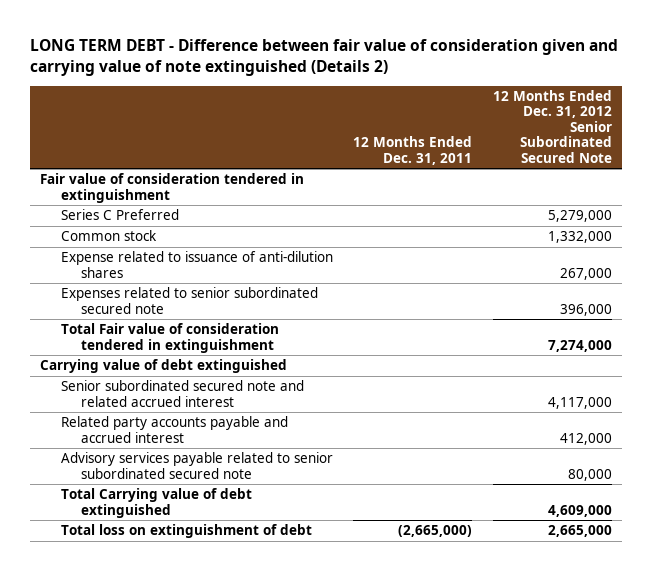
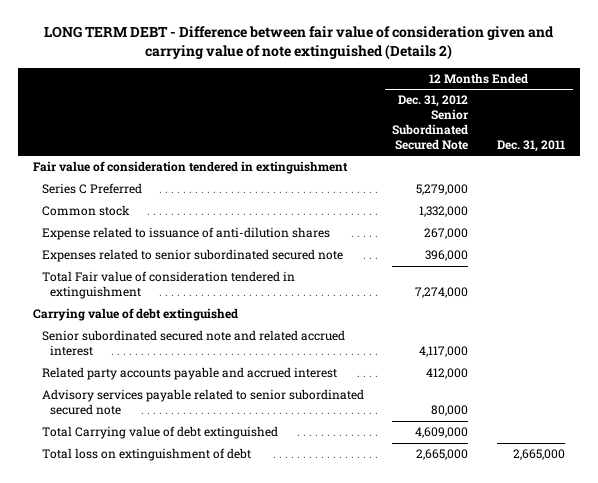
- | 12 Months Ended Dec. 31, 2011 | 12 Months Ended Dec. 31, 2012 Senior Subordinated Secured Note
+ | 12 Months Ended Dec. 31, 2012 Senior Subordinated Secured Note | 12 Months Ended Dec. 31, 2011
- Total loss on extinguishment of debt | (2,665,000) | 2,665,000
+ Total loss on extinguishment of debt | 2,665,000 | 2,665,000

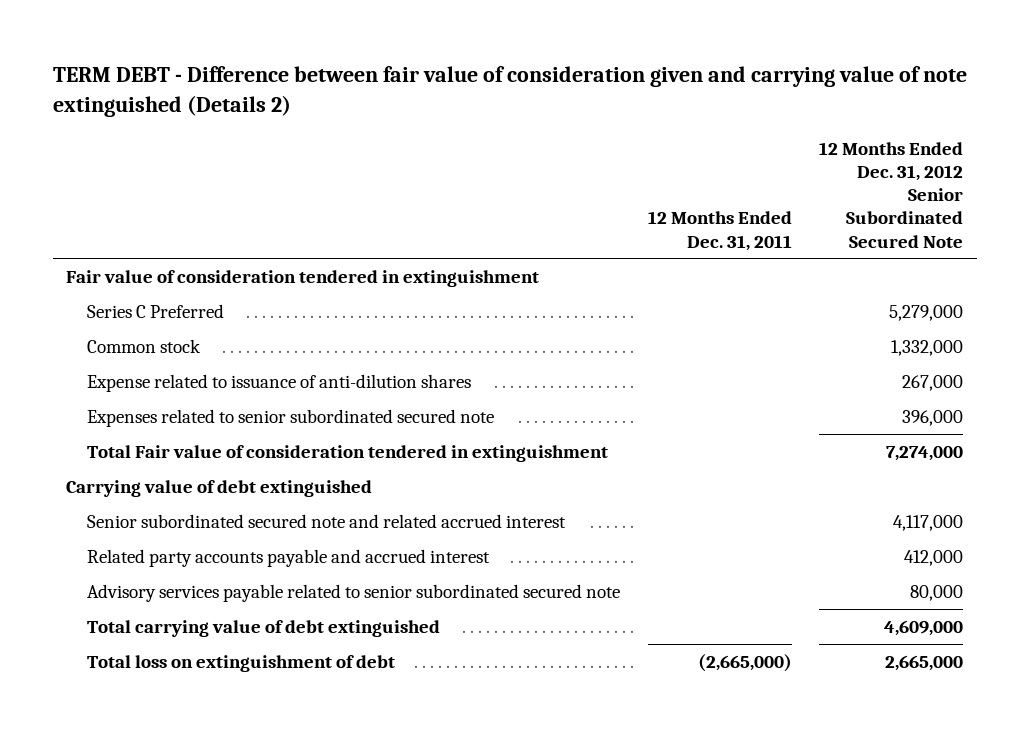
- LONG TERM DEBT - Difference between fair value of consideration given and carrying value of note extinguished (Details 2)
+ TERM DEBT - Difference between fair value of consideration given and carrying value of note extinguished (Details 2)
- | 12 Months Ended Dec. 31, 2012 Senior Subordinated Secured Note | 12 Months Ended Dec. 31, 2011
+ | 12 Months Ended Dec. 31, 2011 | 12 Months Ended Dec. 31, 2012 Senior Subordinated Secured Note
- Total Carrying value of debt extinguished | 4,609,000 |
- Total loss on extinguishment of debt | 2,665,000 | 2,665,000
+ Total carrying value of debt extinguished | | 4,609,000
+ Total loss on extinguishment of debt | (2,665,000) | 2,665,000

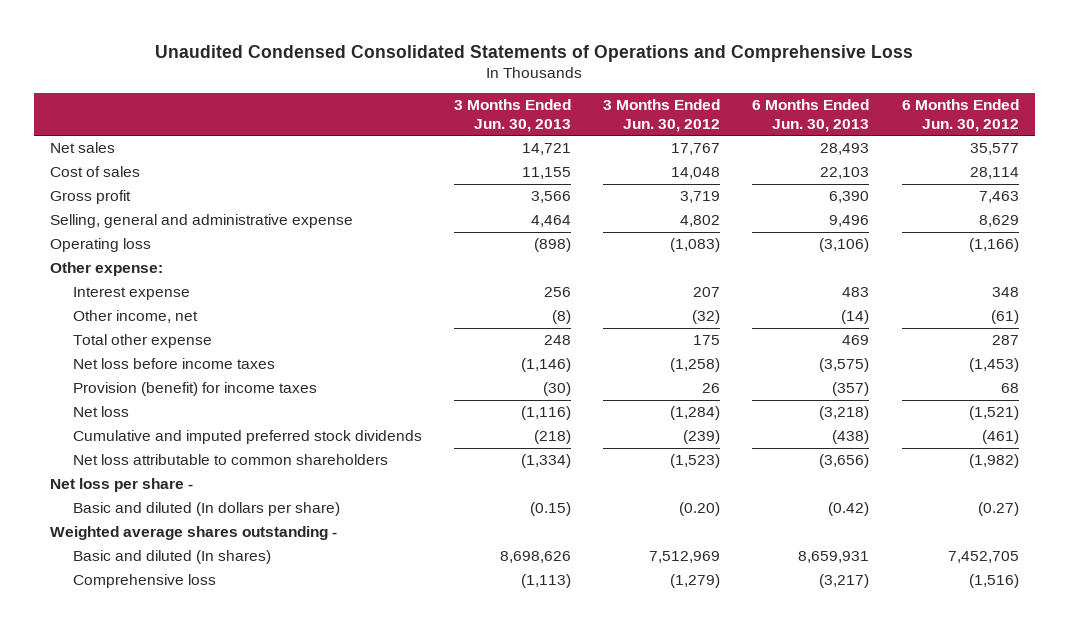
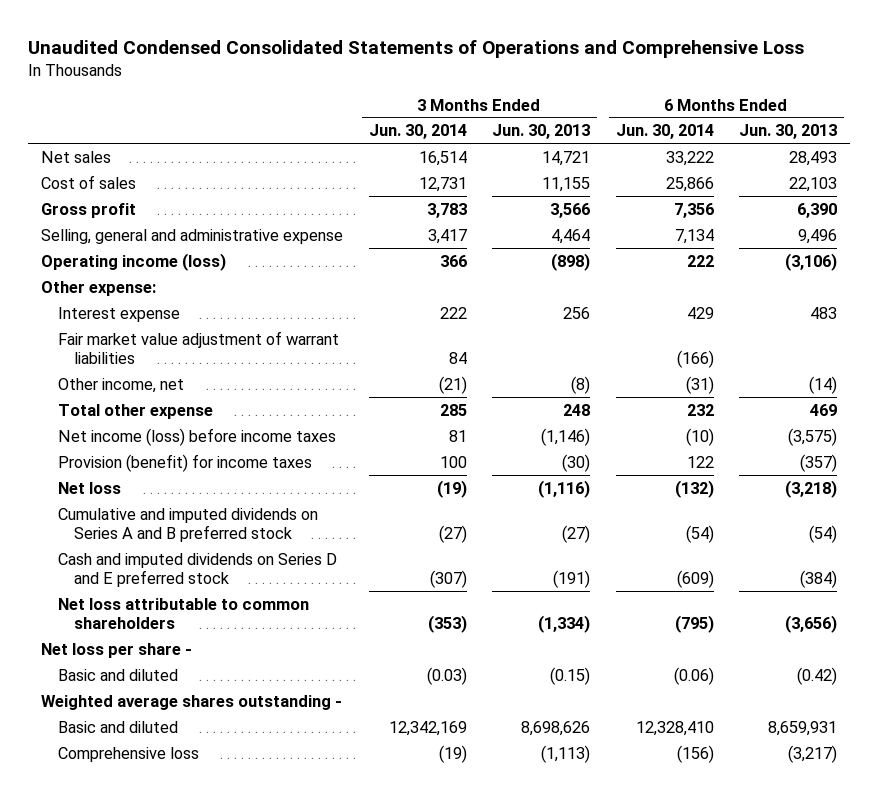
- | 3 Months Ended Jun. 30, 2013 | 3 Months Ended Jun. 30, 2012 | 6 Months Ended Jun. 30, 2013 | 6 Months Ended Jun. 30, 2012
+ | 3 Months Ended Jun. 30, 2014 | 3 Months Ended Jun. 30, 2013 | 6 Months Ended Jun. 30, 2014 | 6 Months Ended Jun. 30, 2013
- Operating loss | (898) | (1,083) | (3,106) | (1,166)
+ Operating income (loss) | 366 | (898) | 222 | (3,106)
+ Fair market value adjustment of warrant liabilities | 84 | | (166) |
- Net loss before income taxes | (1,146) | (1,258) | (3,575) | (1,453)
+ Net income (loss) before income taxes | 81 | (1,146) | (10) | (3,575)
- Cumulative and imputed preferred stock dividends | (218) | (239) | (438) | (461)
+ Cumulative and imputed dividends on Series A and B preferred stock | (27) | (27) | (54) | (54)
+ Cash and imputed dividends on Series D and E preferred stock | (307) | (191) | (609) | (384)
- Basic and diluted (In dollars per share) | (0.15) | (0.20) | (0.42) | (0.27)
+ Basic and diluted | (0.03) | (0.15) | (0.06) | (0.42)
- Basic and diluted (In shares) | 8,698,626 | 7,512,969 | 8,659,931 | 7,452,705
+ Basic and diluted | 12,342,169 | 8,698,626 | 12,328,410 | 8,659,931

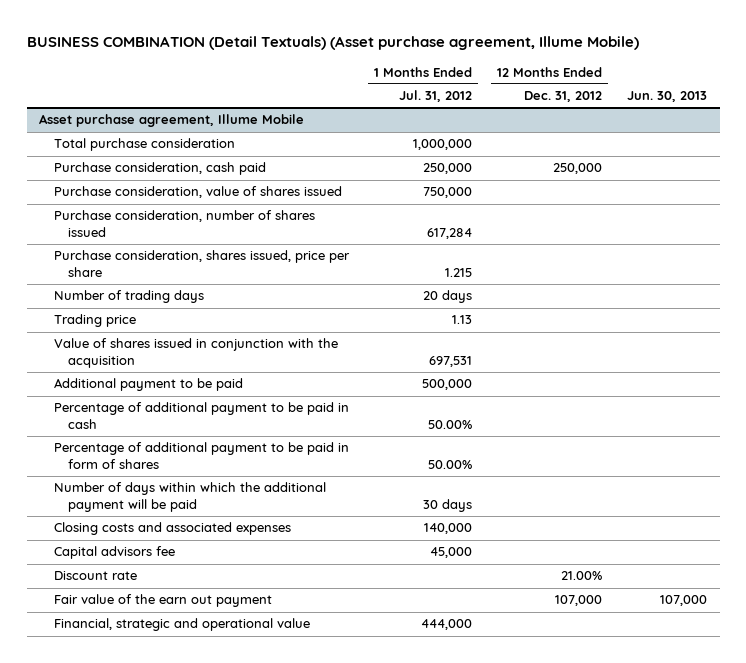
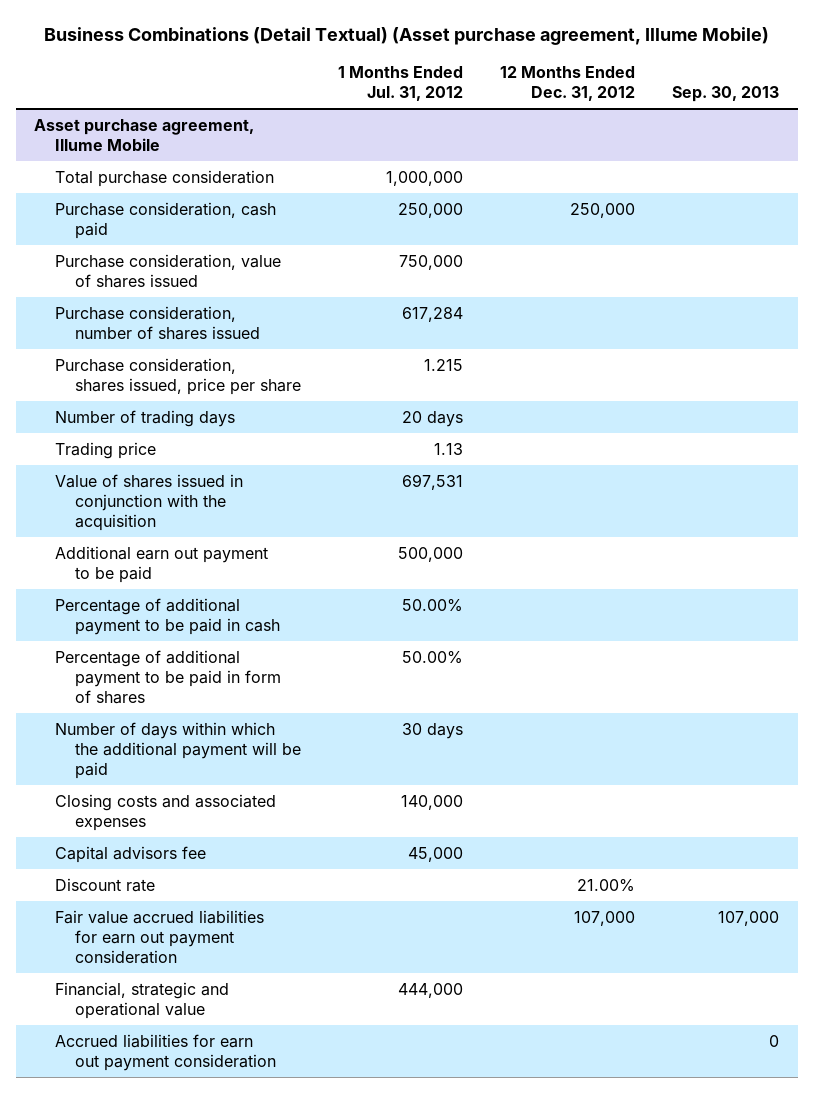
- BUSINESS COMBINATION (Detail Textuals) (Asset purchase agreement, Illume Mobile)
+ Business Combinations (Detail Textual) (Asset purchase agreement, Illume Mobile)
- | 1 Months Ended Jul. 31, 2012 | 12 Months Ended Dec. 31, 2012 | Jun. 30, 2013
+ | 1 Months Ended Jul. 31, 2012 | 12 Months Ended Dec. 31, 2012 | Sep. 30, 2013
@ Asset purchase agreement, Illume Mobile
- Additional payment to be paid | 500,000 | |
+ Additional earn out payment to be paid | 500,000 | |
- Fair value of the earn out payment | | 107,000 | 107,000
+ Fair value accrued liabilities for earn out payment consideration | | 107,000 | 107,000
+ Accrued liabilities for earn out payment consideration | | | 0

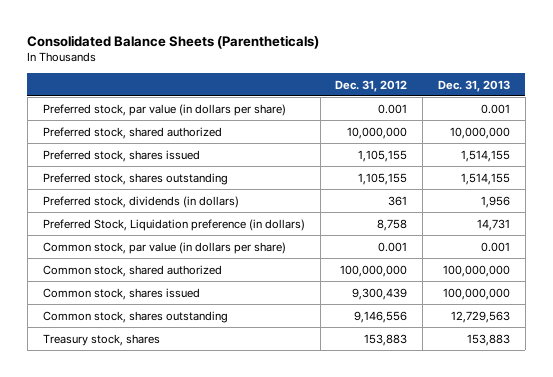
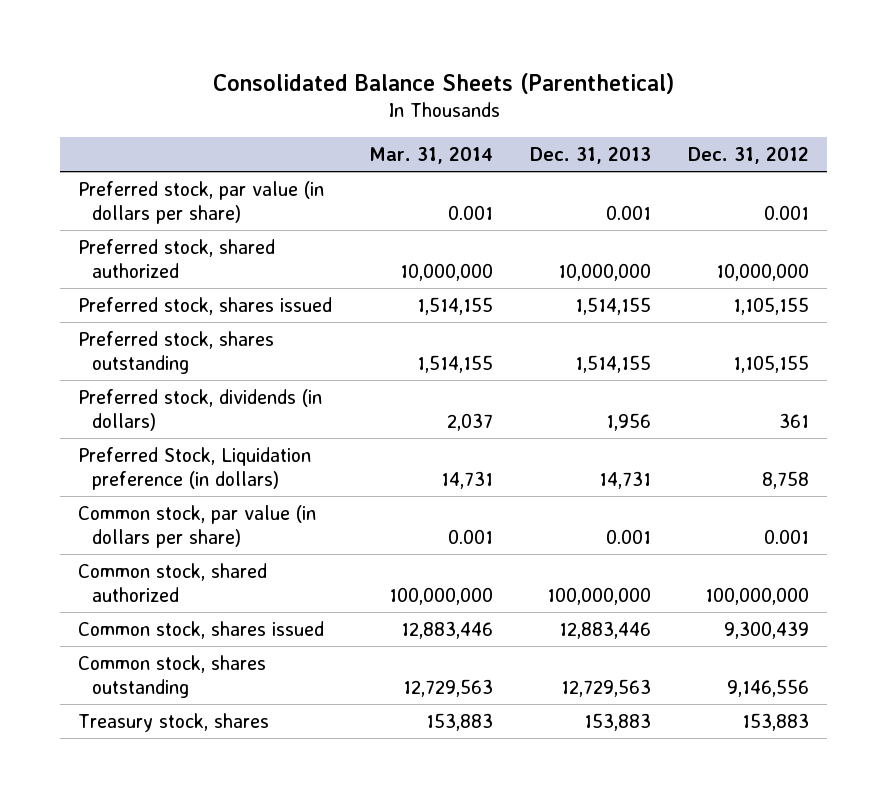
- Consolidated Balance Sheets (Parentheticals)
+ Consolidated Balance Sheets (Parenthetical)
- | Dec. 31, 2012 | Dec. 31, 2013
+ | Mar. 31, 2014 | Dec. 31, 2013 | Dec. 31, 2012
- Common stock, shares issued | 9,300,439 | 100,000,000
+ Common stock, shares issued | 12,883,446 | 12,883,446 | 9,300,439

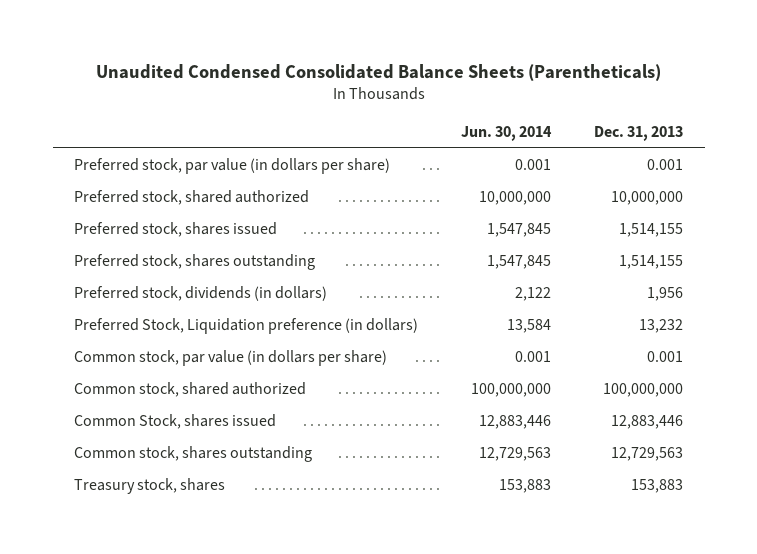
- Consolidated Balance Sheets (Parenthetical)
+ Unaudited Condensed Consolidated Balance Sheets (Parentheticals)
- | Mar. 31, 2014 | Dec. 31, 2013 | Dec. 31, 2012
+ | Jun. 30, 2014 | Dec. 31, 2013
- Preferred Stock, Liquidation preference (in dollars) | 14,731 | 14,731 | 8,758
+ Preferred Stock, Liquidation preference (in dollars) | 13,584 | 13,232
- Common stock, shares issued | 12,883,446 | 12,883,446 | 9,300,439
+ Common Stock, shares issued | 12,883,446 | 12,883,446

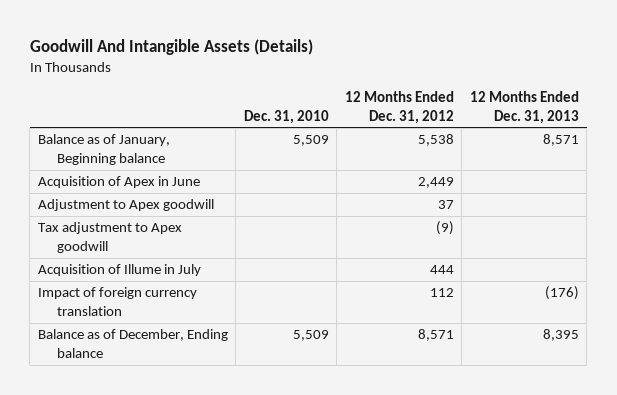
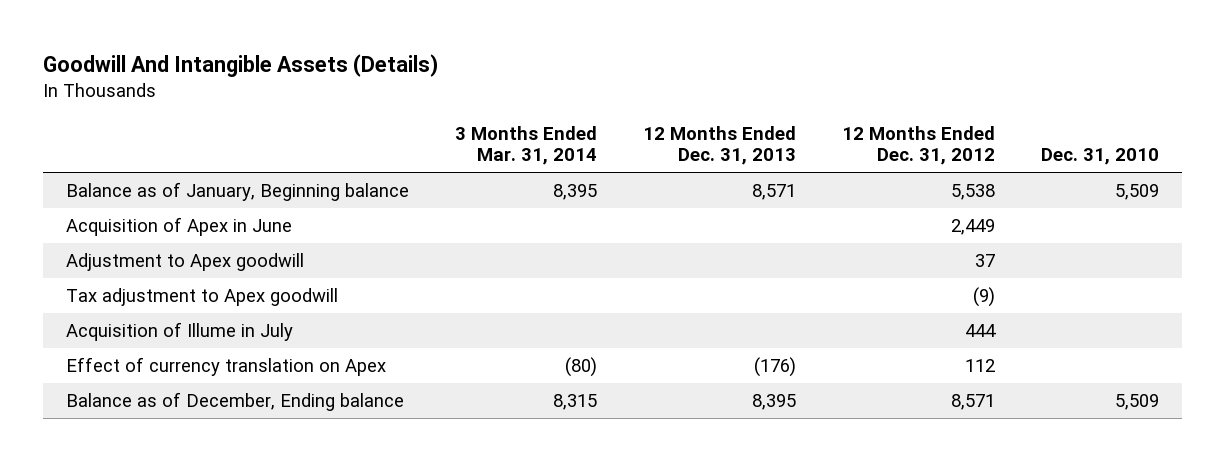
- | Dec. 31, 2010 | 12 Months Ended Dec. 31, 2012 | 12 Months Ended Dec. 31, 2013
+ | 3 Months Ended Mar. 31, 2014 | 12 Months Ended Dec. 31, 2013 | 12 Months Ended Dec. 31, 2012 | Dec. 31, 2010
- Impact of foreign currency translation | | 112 | (176)
+ Effect of currency translation on Apex | (80) | (176) | 112 |

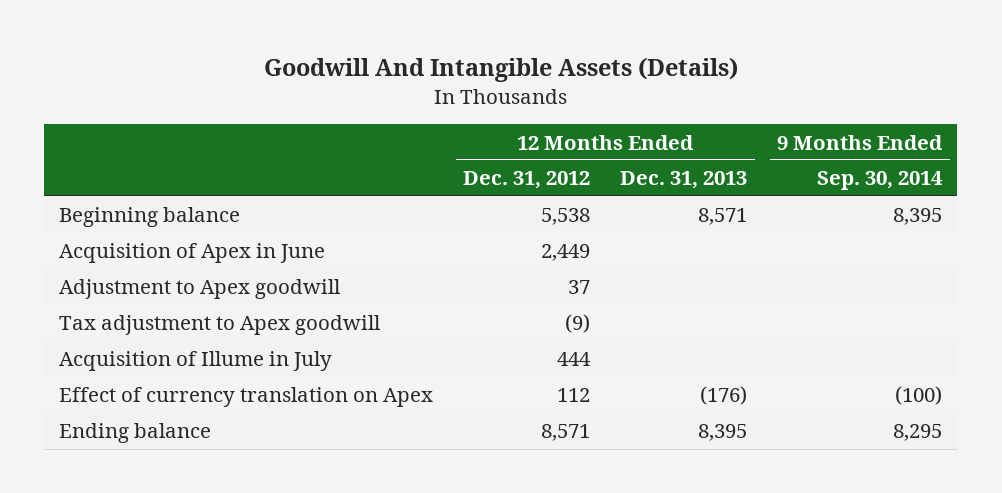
- | 3 Months Ended Mar. 31, 2014 | 12 Months Ended Dec. 31, 2013 | 12 Months Ended Dec. 31, 2012 | Dec. 31, 2010
+ | 12 Months Ended Dec. 31, 2012 | 12 Months Ended Dec. 31, 2013 | 9 Months Ended Sep. 30, 2014
- Balance as of January, Beginning balance | 8,395 | 8,571 | 5,538 | 5,509
+ Beginning balance | 5,538 | 8,571 | 8,395
- Balance as of December, Ending balance | 8,315 | 8,395 | 8,571 | 5,509
+ Ending balance | 8,571 | 8,395 | 8,295

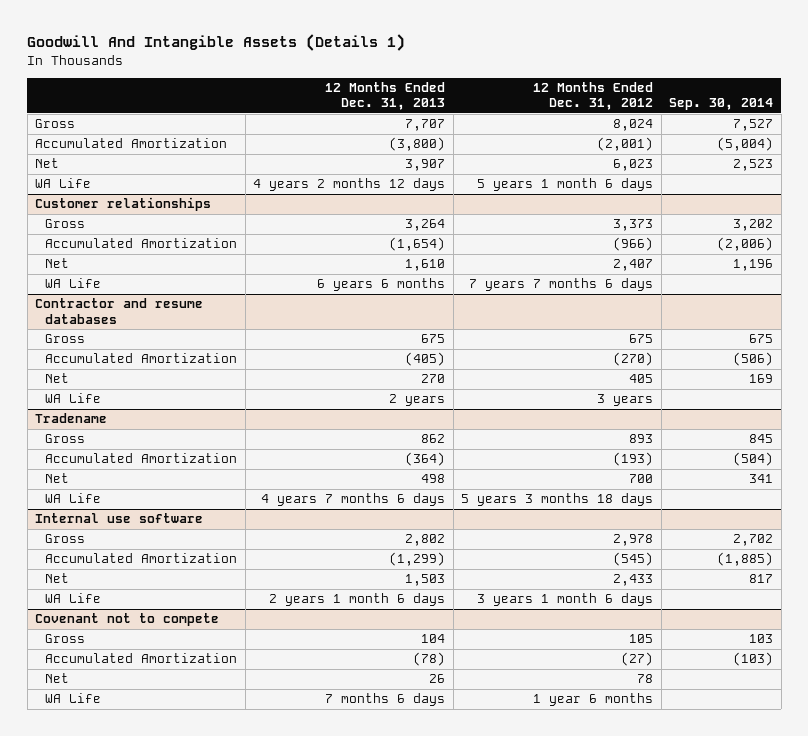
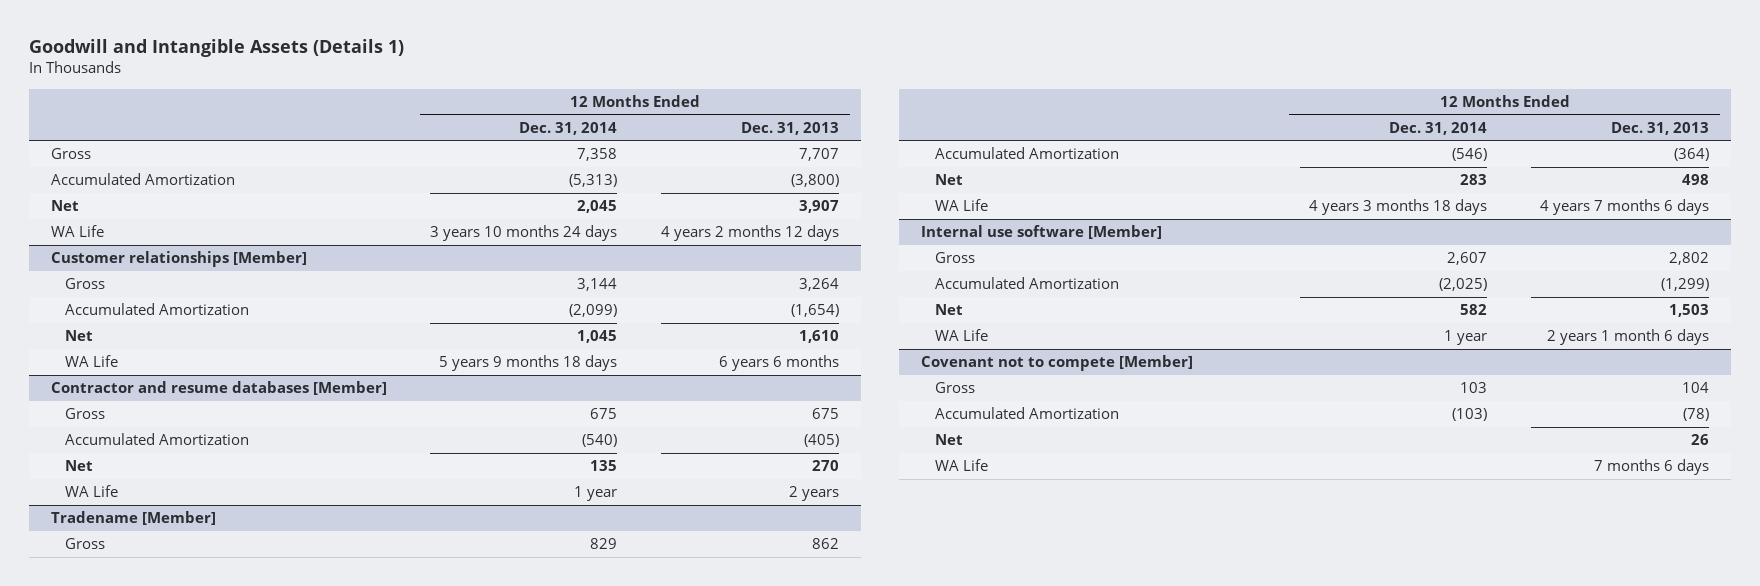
- Goodwill And Intangible Assets (Details 1)
+ Goodwill and Intangible Assets (Details 1)
- | 12 Months Ended Dec. 31, 2013 | 12 Months Ended Dec. 31, 2012 | Sep. 30, 2014
+ | 12 Months Ended Dec. 31, 2014 | 12 Months Ended Dec. 31, 2013
- Customer relationships
+ Customer relationships [Member]
- Contractor and resume databases
+ Contractor and resume databases [Member]
- Tradename
+ Tradename [Member]
- Internal use software
+ Internal use software [Member]
- Covenant not to compete
+ Covenant not to compete [Member]

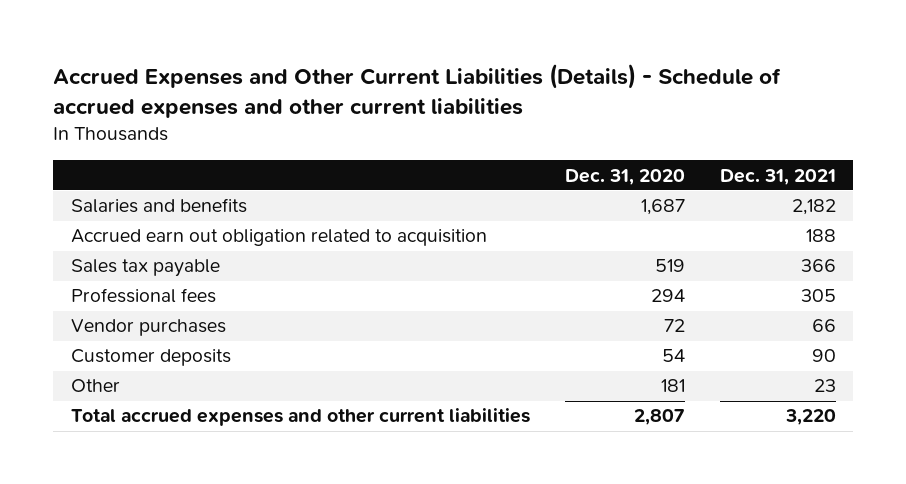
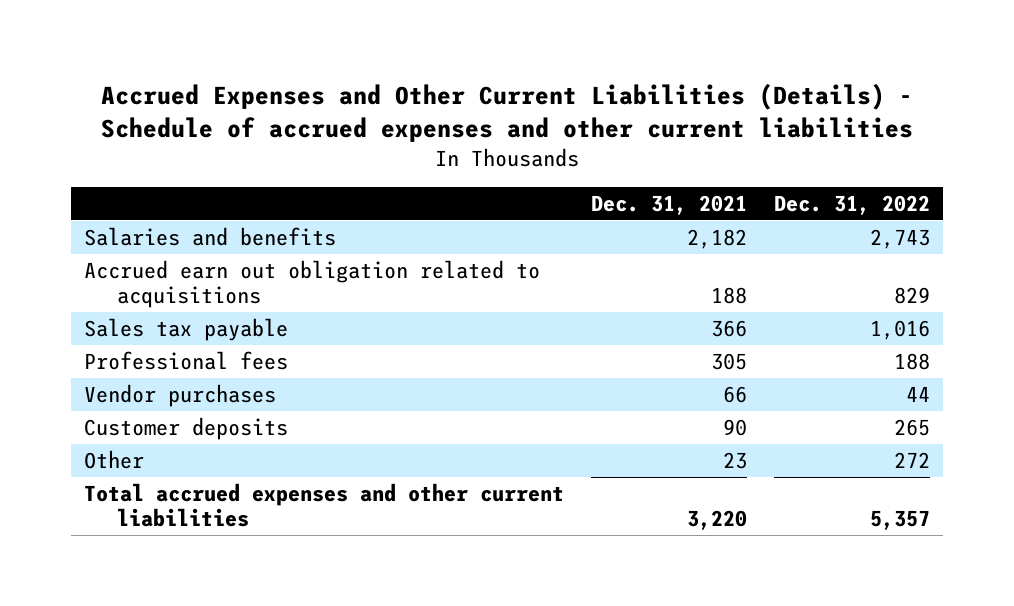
- | Dec. 31, 2020 | Dec. 31, 2021
+ | Dec. 31, 2021 | Dec. 31, 2022
- Accrued earn out obligation related to acquisition | | 188
+ Accrued earn out obligation related to acquisitions | 188 | 829

